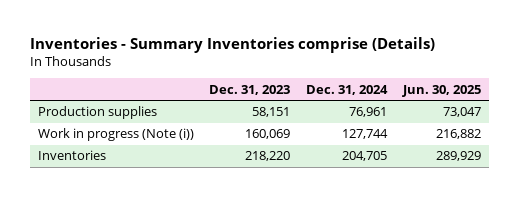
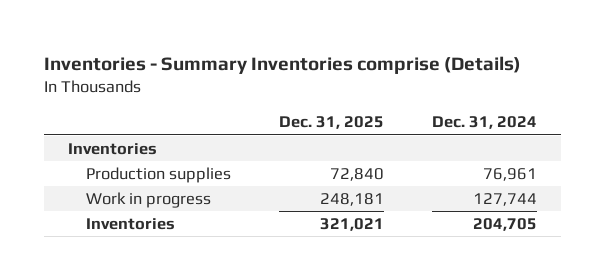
- | Dec. 31, 2023 | Dec. 31, 2024 | Jun. 30, 2025
+ | Dec. 31, 2025 | Dec. 31, 2024
+ Inventories
- Work in progress (Note (i)) | 160,069 | 127,744 | 216,882
+ Work in progress | 248,181 | 127,744

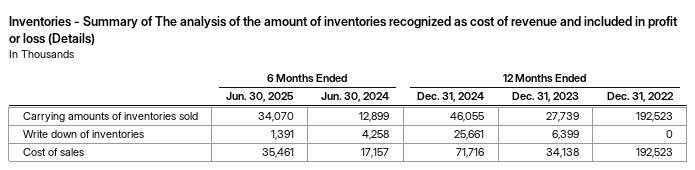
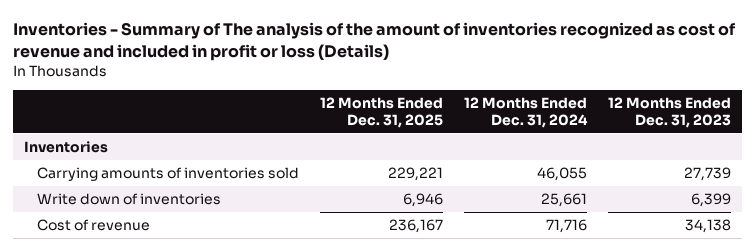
- | 6 Months Ended Jun. 30, 2025 | 6 Months Ended Jun. 30, 2024 | 12 Months Ended Dec. 31, 2024 | 12 Months Ended Dec. 31, 2023 | 12 Months Ended Dec. 31, 2022
+ | 12 Months Ended Dec. 31, 2025 | 12 Months Ended Dec. 31, 2024 | 12 Months Ended Dec. 31, 2023
+ Inventories
- Cost of sales | 35,461 | 17,157 | 71,716 | 34,138 | 192,523
+ Cost of revenue | 236,167 | 71,716 | 34,138

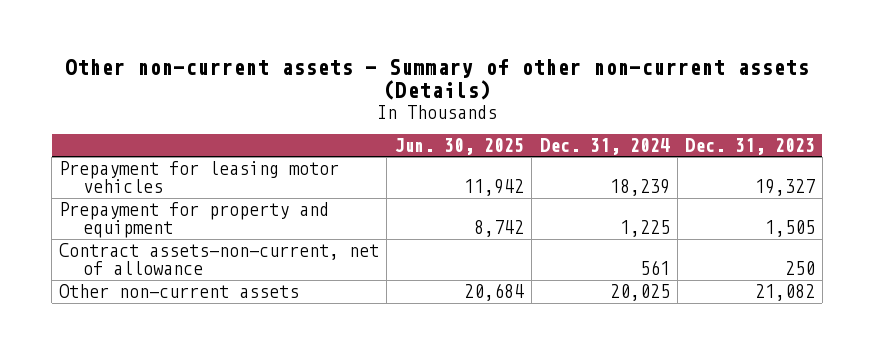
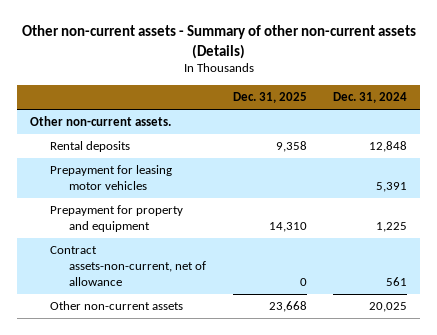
- | Jun. 30, 2025 | Dec. 31, 2024 | Dec. 31, 2023
+ | Dec. 31, 2025 | Dec. 31, 2024
- Prepayment for leasing motor vehicles | 11,942 | 18,239 | 19,327
+ Other non-current assets.
+ Rental deposits | 9,358 | 12,848
+ Prepayment for leasing motor vehicles | | 5,391

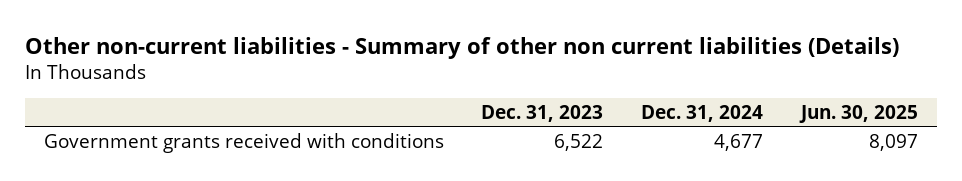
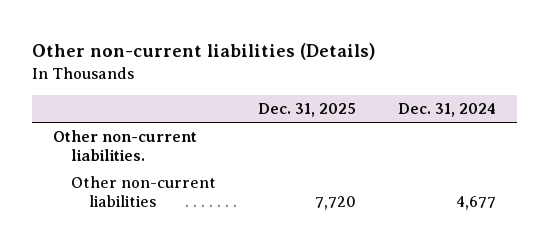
- Other non-current liabilities - Summary of other non current liabilities (Details)
+ Other non-current liabilities (Details)
- | Dec. 31, 2023 | Dec. 31, 2024 | Jun. 30, 2025
+ | Dec. 31, 2025 | Dec. 31, 2024
- Government grants received with conditions | 6,522 | 4,677 | 8,097
+ Other non-current liabilities.
+ Other non-current liabilities | 7,720 | 4,677

